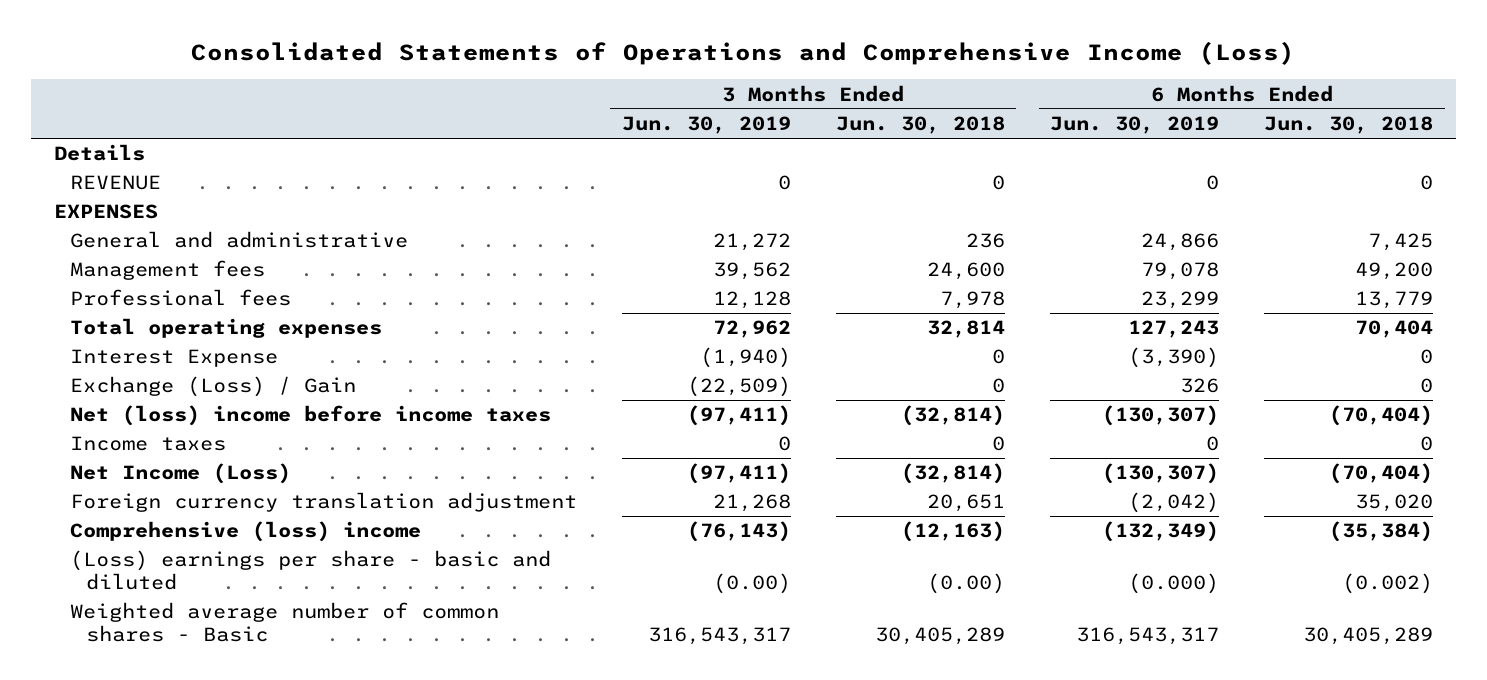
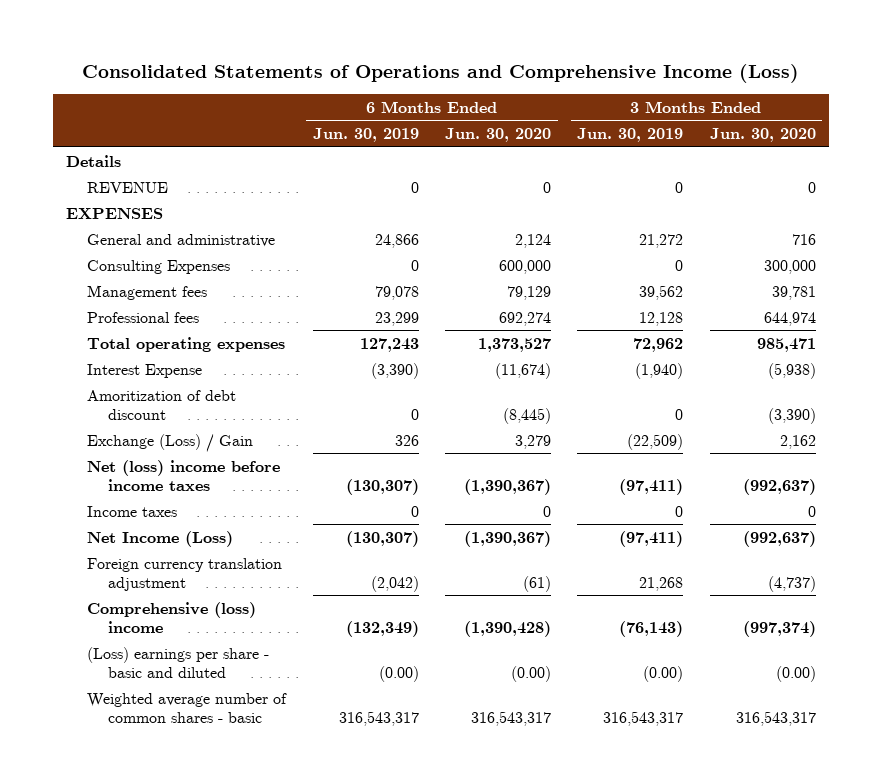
- | 3 Months Ended Jun. 30, 2019 | 3 Months Ended Jun. 30, 2018 | 6 Months Ended Jun. 30, 2019 | 6 Months Ended Jun. 30, 2018
+ | 6 Months Ended Jun. 30, 2019 | 6 Months Ended Jun. 30, 2020 | 3 Months Ended Jun. 30, 2019 | 3 Months Ended Jun. 30, 2020
+ Consulting Expenses | 0 | 600,000 | 0 | 300,000
+ Amoritization of debt discount | 0 | (8,445) | 0 | (3,390)
- (Loss) earnings per share - basic and diluted | (0.00) | (0.00) | (0.000) | (0.002)
- Weighted average number of common shares - Basic | 316,543,317 | 30,405,289 | 316,543,317 | 30,405,289
+ (Loss) earnings per share - basic and diluted | (0.00) | (0.00) | (0.00) | (0.00)
+ Weighted average number of common shares - basic | 316,543,317 | 316,543,317 | 316,543,317 | 316,543,317

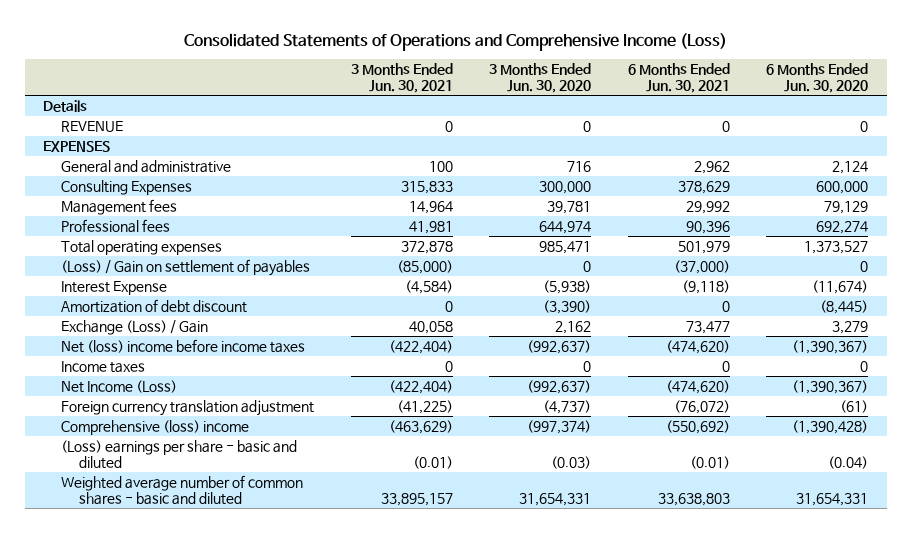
- | 6 Months Ended Jun. 30, 2019 | 6 Months Ended Jun. 30, 2020 | 3 Months Ended Jun. 30, 2019 | 3 Months Ended Jun. 30, 2020
+ | 3 Months Ended Jun. 30, 2021 | 3 Months Ended Jun. 30, 2020 | 6 Months Ended Jun. 30, 2021 | 6 Months Ended Jun. 30, 2020
+ (Loss) / Gain on settlement of payables | (85,000) | 0 | (37,000) | 0
- Amoritization of debt discount | 0 | (8,445) | 0 | (3,390)
+ Amortization of debt discount | 0 | (3,390) | 0 | (8,445)
- (Loss) earnings per share - basic and diluted | (0.00) | (0.00) | (0.00) | (0.00)
- Weighted average number of common shares - basic | 316,543,317 | 316,543,317 | 316,543,317 | 316,543,317
+ (Loss) earnings per share - basic and diluted | (0.01) | (0.03) | (0.01) | (0.04)
+ Weighted average number of common shares - basic and diluted | 33,895,157 | 31,654,331 | 33,638,803 | 31,654,331

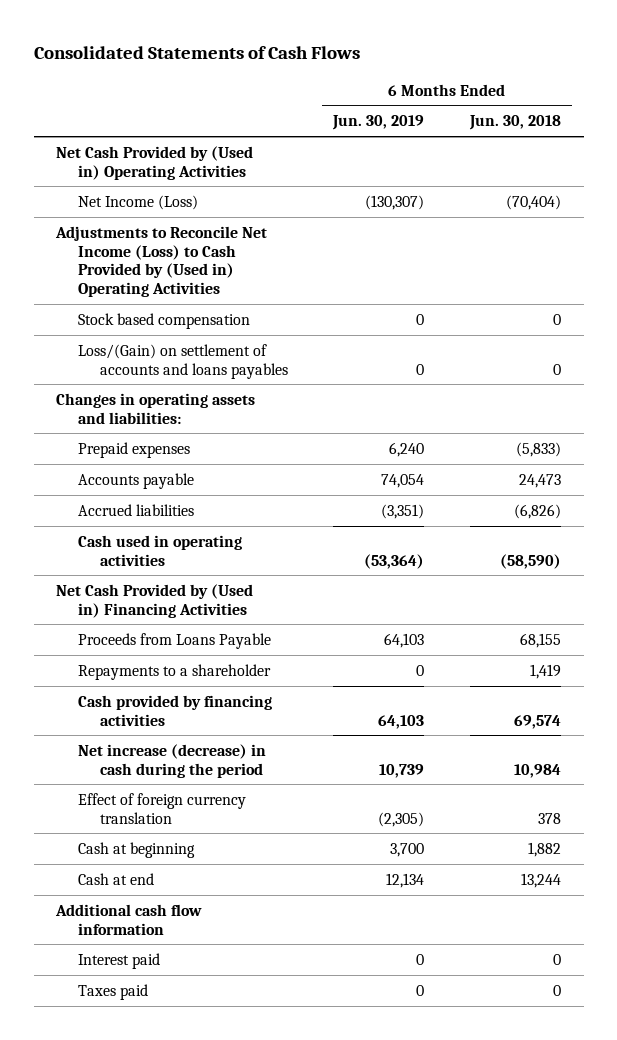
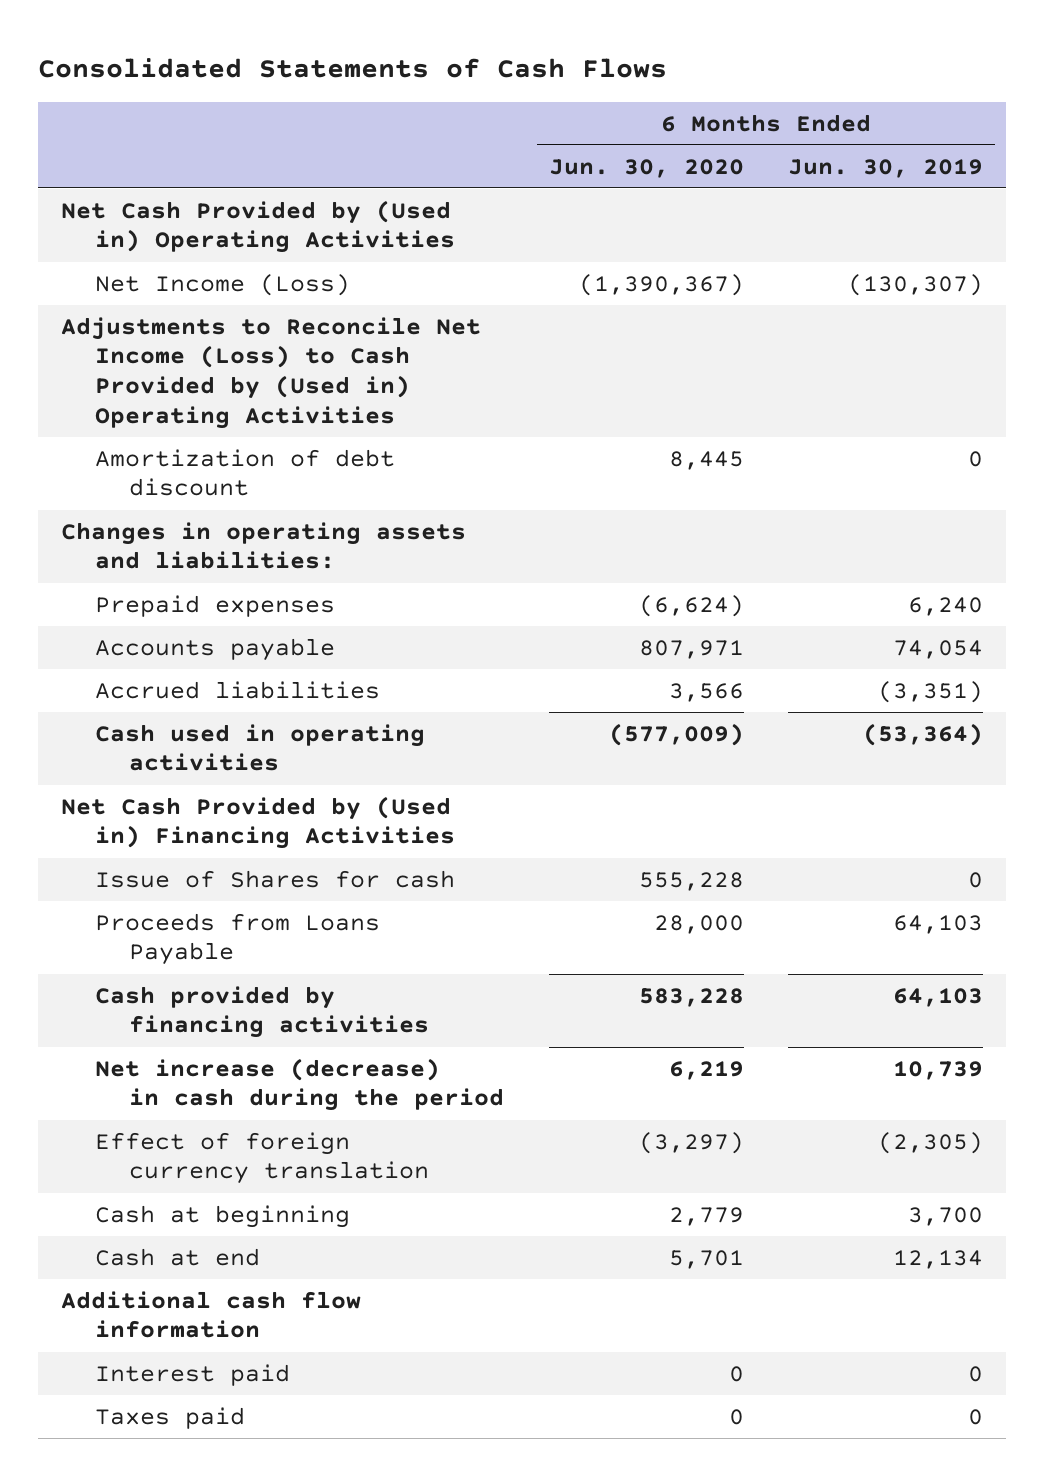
- | 6 Months Ended Jun. 30, 2019 | 6 Months Ended Jun. 30, 2018
+ | 6 Months Ended Jun. 30, 2020 | 6 Months Ended Jun. 30, 2019
- Stock based compensation | 0 | 0
- Loss/(Gain) on settlement of accounts and loans payables | 0 | 0
+ Amortization of debt discount | 8,445 | 0
+ Issue of Shares for cash | 555,228 | 0
- Repayments to a shareholder | 0 | 1,419

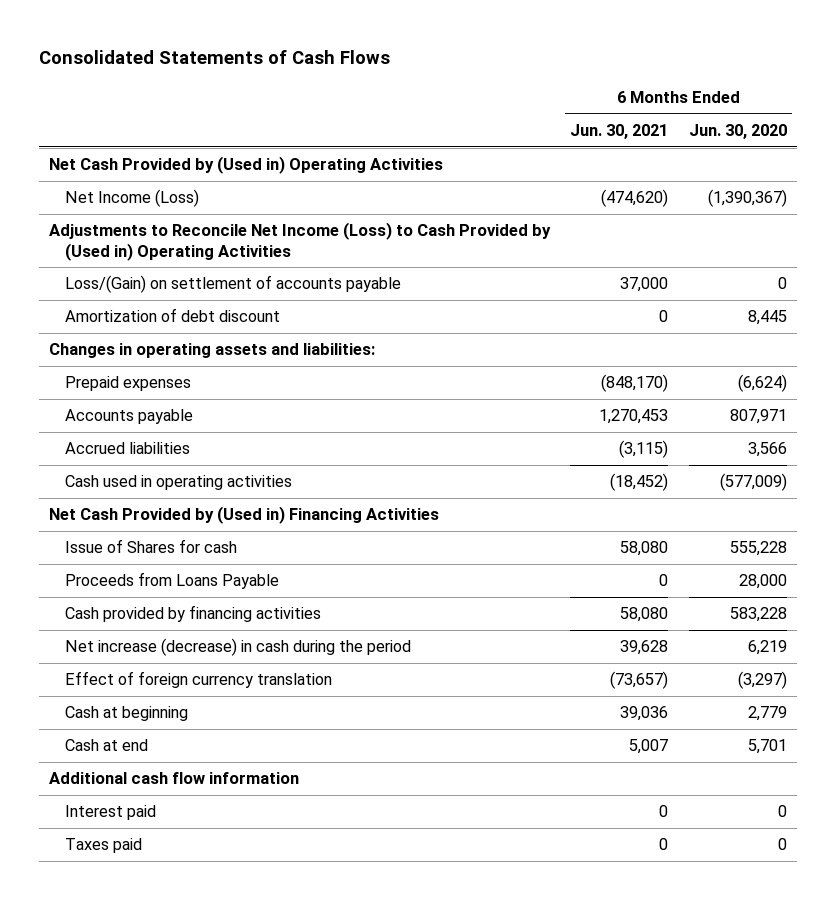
- | 6 Months Ended Jun. 30, 2020 | 6 Months Ended Jun. 30, 2019
+ | 6 Months Ended Jun. 30, 2021 | 6 Months Ended Jun. 30, 2020
+ Loss/(Gain) on settlement of accounts payable | 37,000 | 0

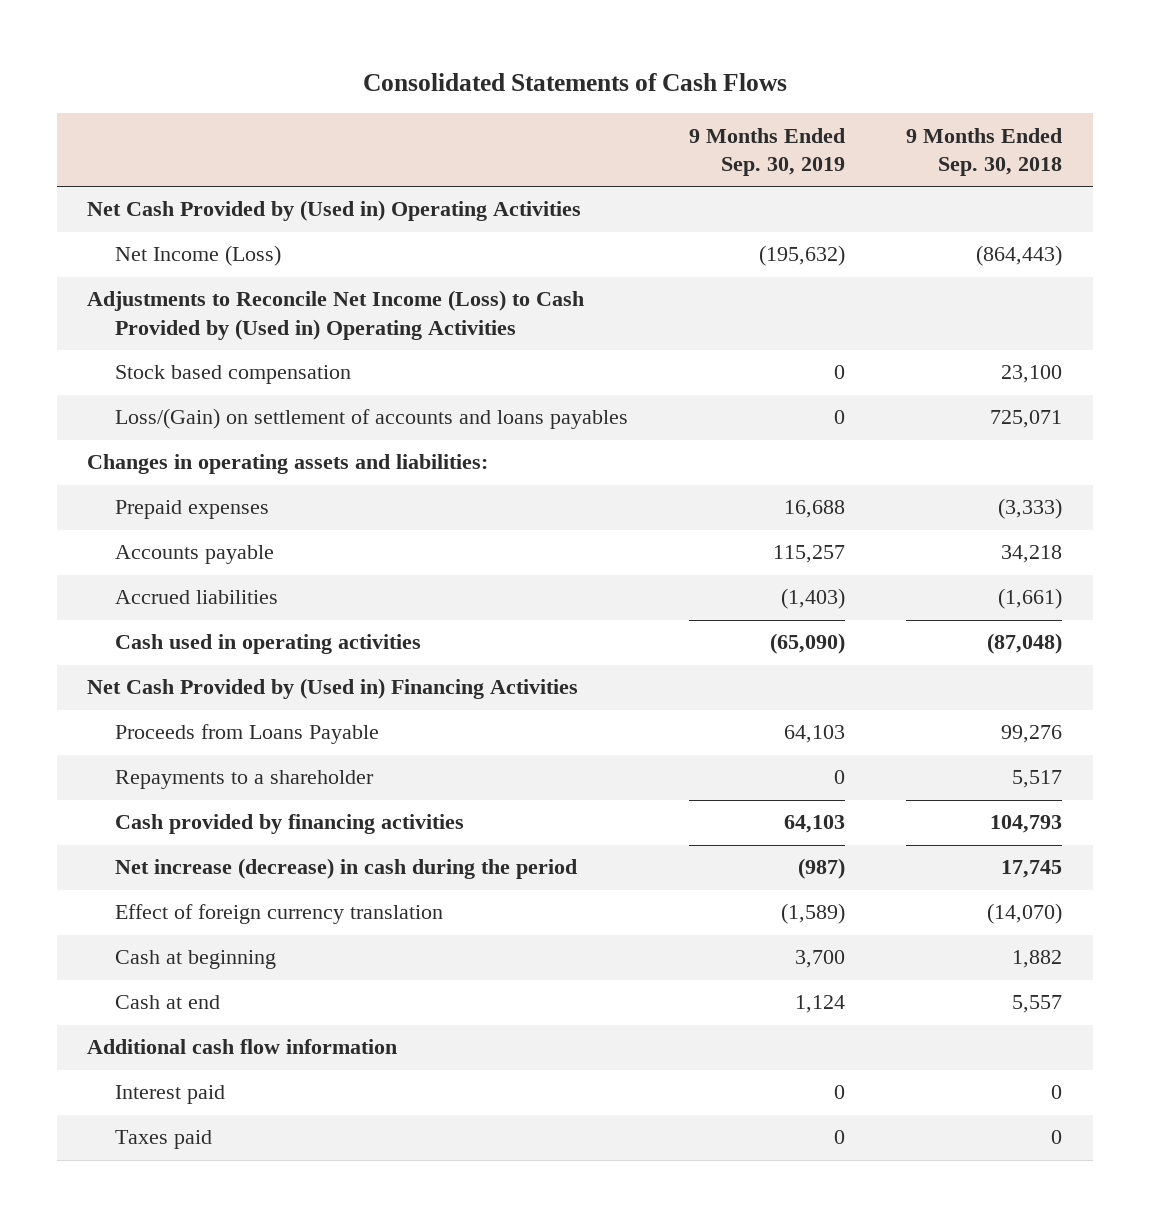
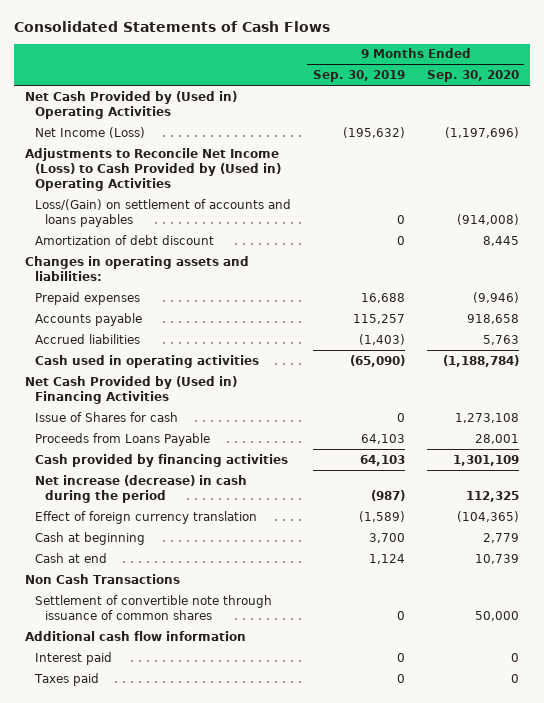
- | 9 Months Ended Sep. 30, 2019 | 9 Months Ended Sep. 30, 2018
+ | 9 Months Ended Sep. 30, 2019 | 9 Months Ended Sep. 30, 2020
- Stock based compensation | 0 | 23,100
+ Amortization of debt discount | 0 | 8,445
+ Issue of Shares for cash | 0 | 1,273,108
- Repayments to a shareholder | 0 | 5,517
+ Non Cash Transactions
+ Settlement of convertible note through issuance of common shares | 0 | 50,000

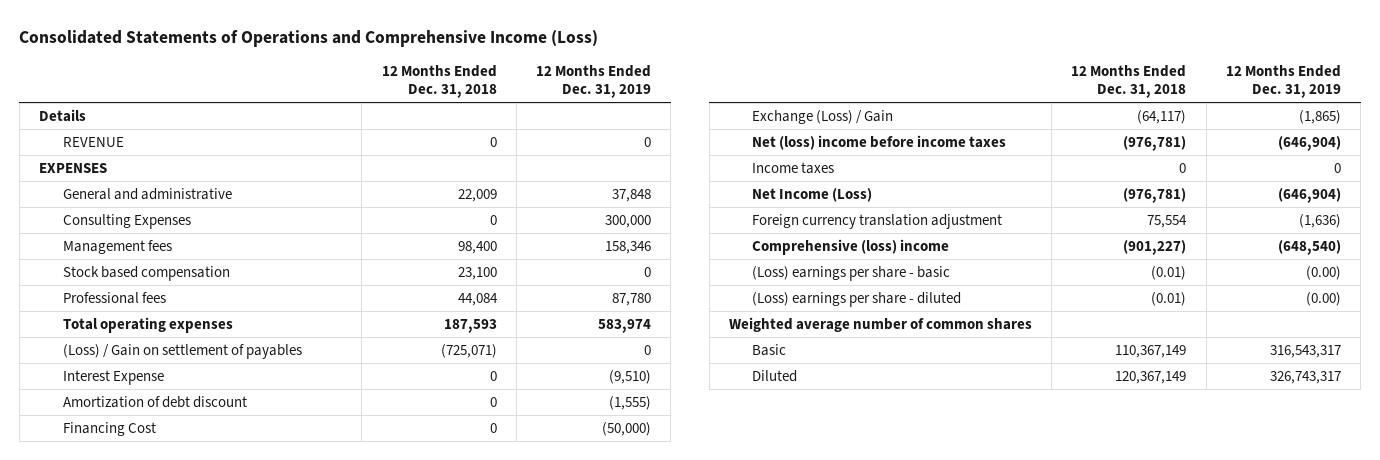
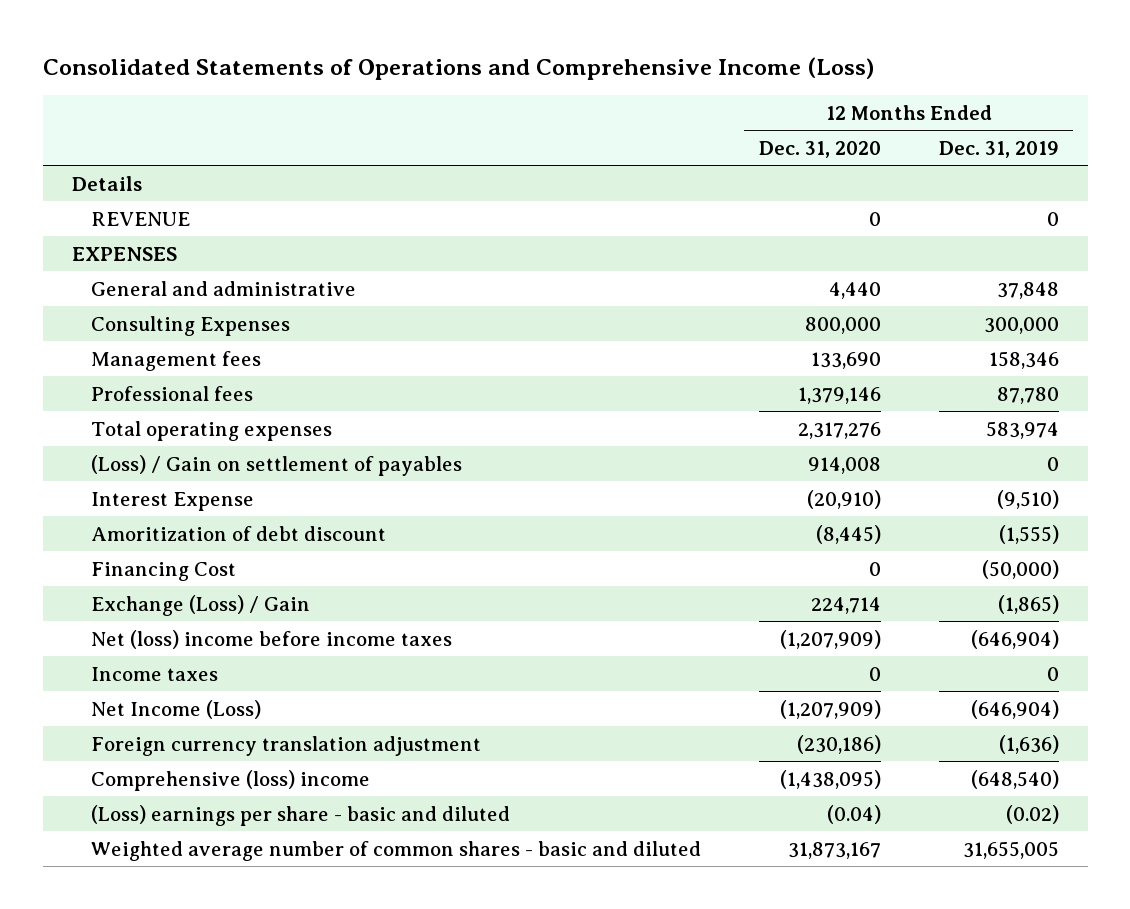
- | 12 Months Ended Dec. 31, 2018 | 12 Months Ended Dec. 31, 2019
+ | 12 Months Ended Dec. 31, 2020 | 12 Months Ended Dec. 31, 2019
- Stock based compensation | 23,100 | 0
- Amortization of debt discount | 0 | (1,555)
+ Amoritization of debt discount | (8,445) | (1,555)
- (Loss) earnings per share - basic | (0.01) | (0.00)
- (Loss) earnings per share - diluted | (0.01) | (0.00)
- Weighted average number of common shares
- Basic | 110,367,149 | 316,543,317
- Diluted | 120,367,149 | 326,743,317
+ (Loss) earnings per share - basic and diluted | (0.04) | (0.02)
+ Weighted average number of common shares - basic and diluted | 31,873,167 | 31,655,005

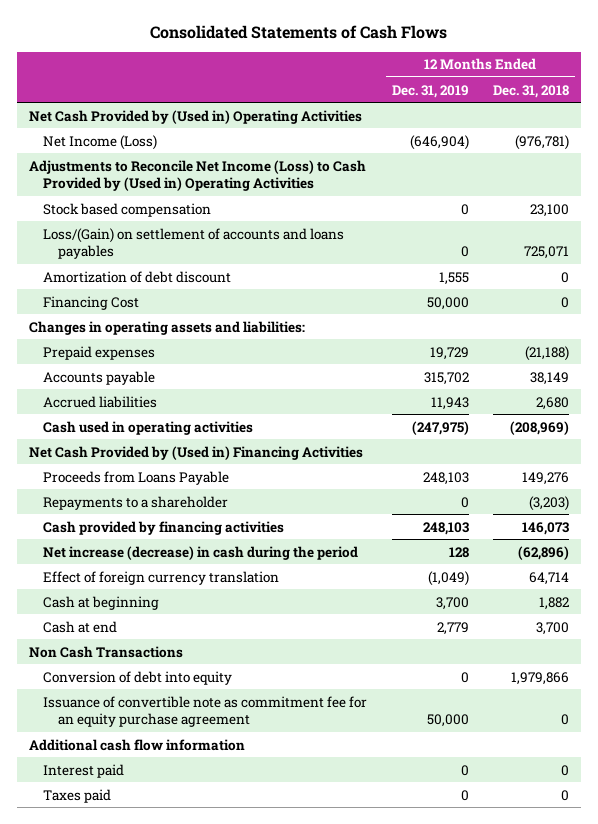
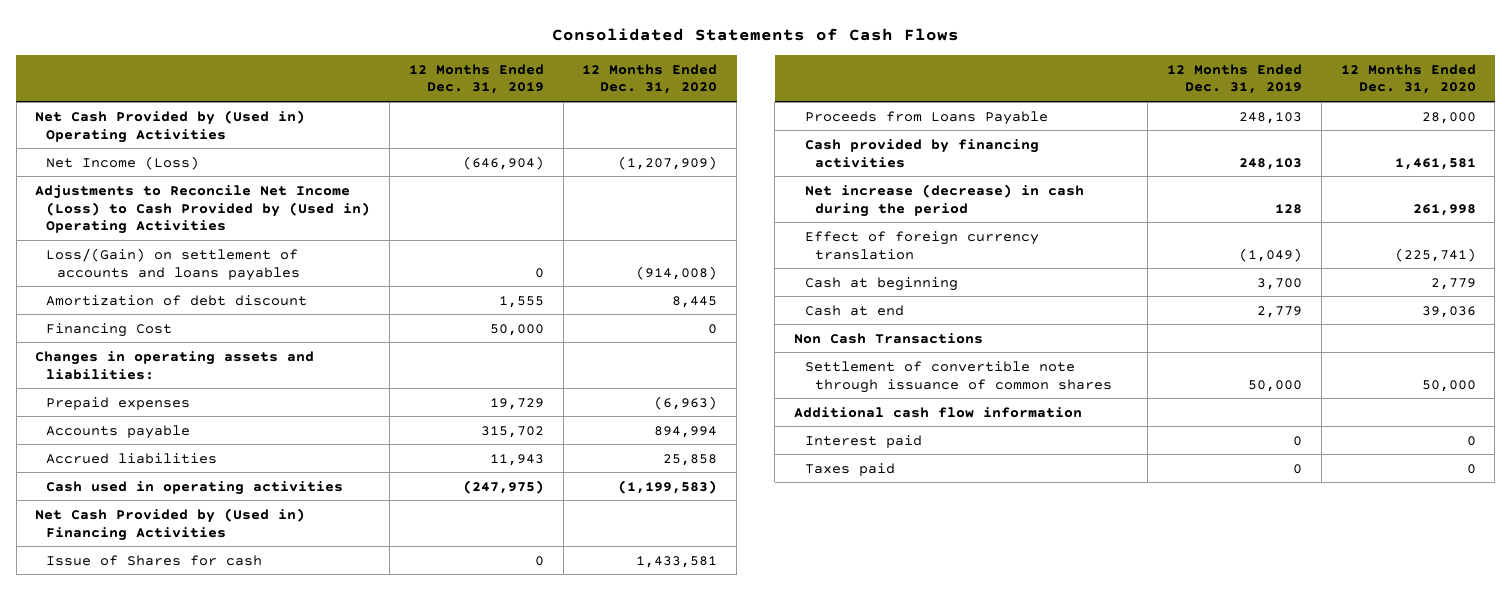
- | 12 Months Ended Dec. 31, 2019 | 12 Months Ended Dec. 31, 2018
+ | 12 Months Ended Dec. 31, 2019 | 12 Months Ended Dec. 31, 2020
- Stock based compensation | 0 | 23,100
+ Issue of Shares for cash | 0 | 1,433,581
- Repayments to a shareholder | 0 | (3,203)
- Conversion of debt into equity | 0 | 1,979,866
- Issuance of convertible note as commitment fee for an equity purchase agreement | 50,000 | 0
+ Settlement of convertible note through issuance of common shares | 50,000 | 50,000

